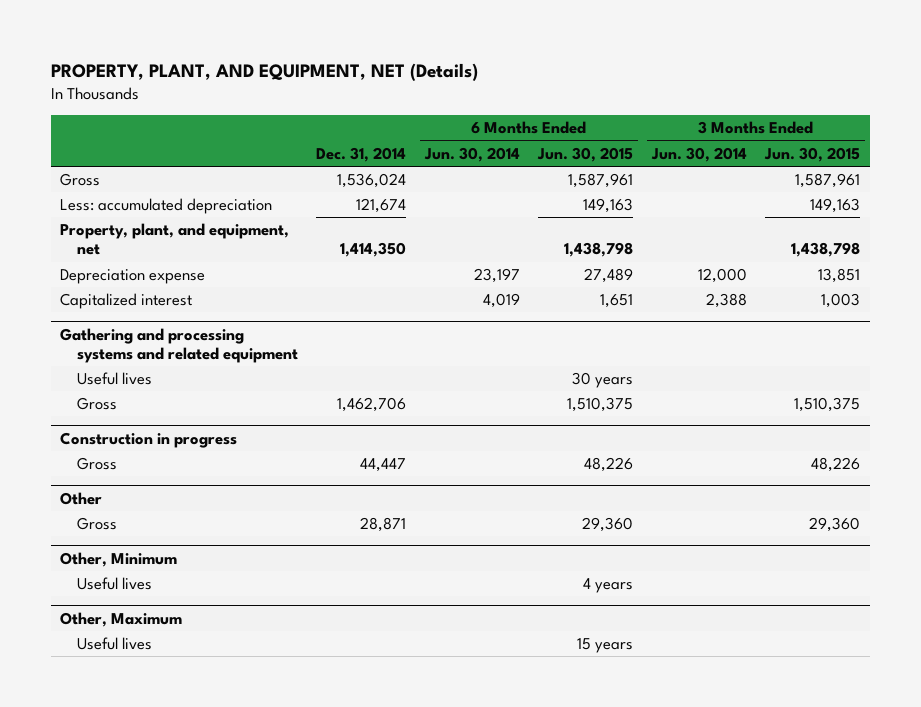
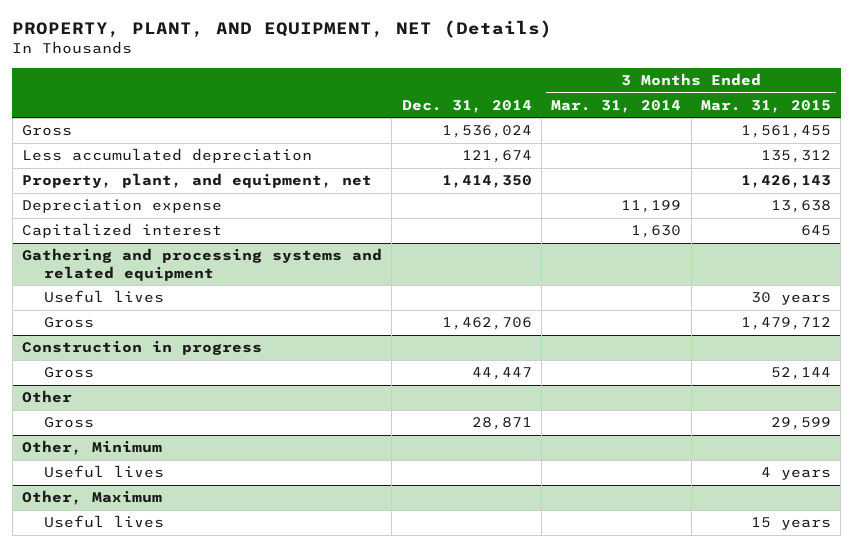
- | Dec. 31, 2014 | 6 Months Ended Jun. 30, 2014 | 6 Months Ended Jun. 30, 2015 | 3 Months Ended Jun. 30, 2014 | 3 Months Ended Jun. 30, 2015
+ | Dec. 31, 2014 | 3 Months Ended Mar. 31, 2014 | 3 Months Ended Mar. 31, 2015
- Less: accumulated depreciation | 121,674 | | 149,163 | | 149,163
+ Less accumulated depreciation | 121,674 | | 135,312

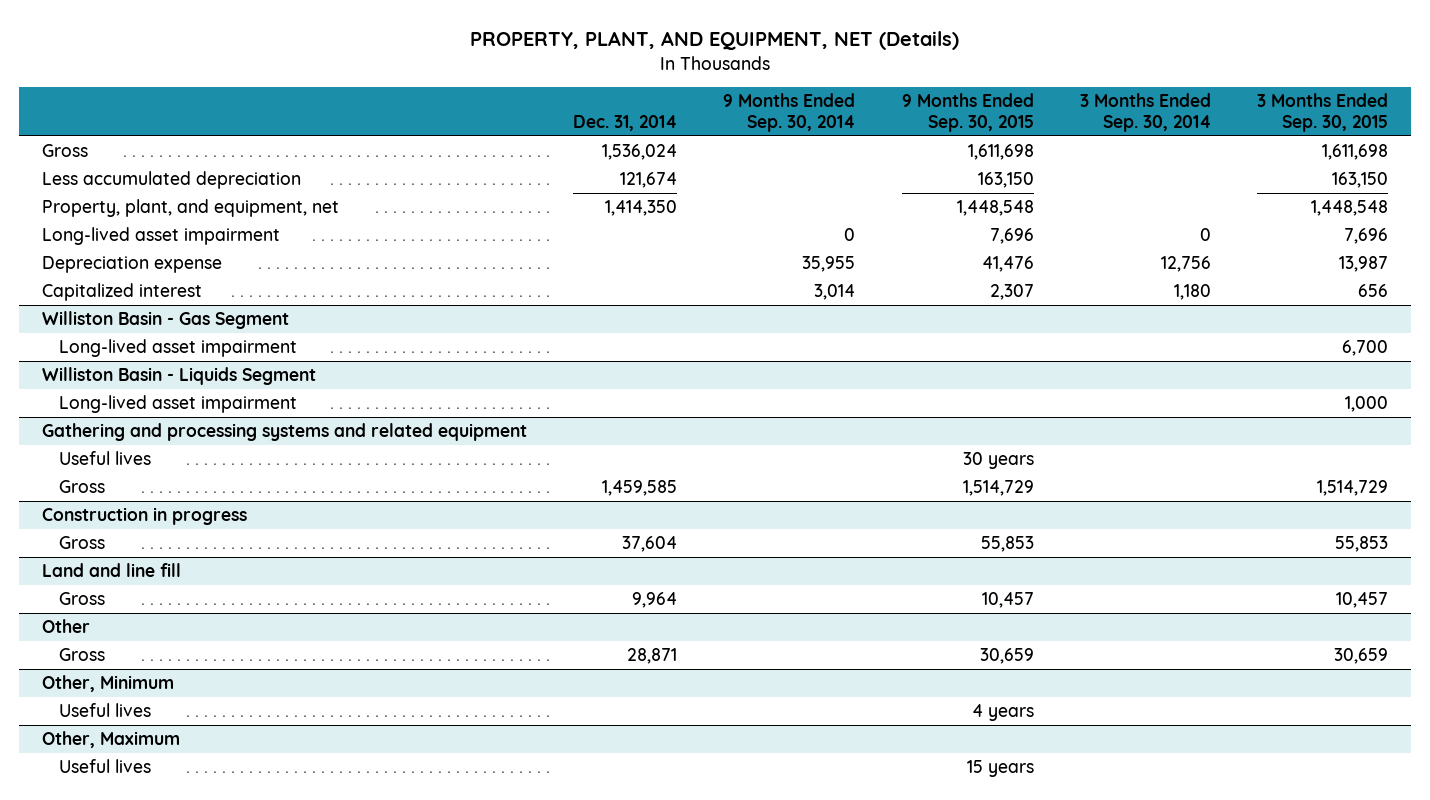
- | Dec. 31, 2014 | 3 Months Ended Mar. 31, 2014 | 3 Months Ended Mar. 31, 2015
+ | Dec. 31, 2014 | 9 Months Ended Sep. 30, 2014 | 9 Months Ended Sep. 30, 2015 | 3 Months Ended Sep. 30, 2014 | 3 Months Ended Sep. 30, 2015
+ Long-lived asset impairment | | 0 | 7,696 | 0 | 7,696
+ Williston Basin - Gas Segment
+ Long-lived asset impairment | | | | | 6,700
+ Williston Basin - Liquids Segment
+ Long-lived asset impairment | | | | | 1,000
@ Gathering and processing systems and related equipment
- Gross | 1,462,706 | | 1,479,712
+ Gross | 1,459,585 | | 1,514,729 | | 1,514,729
@ Construction in progress
- Gross | 44,447 | | 52,144
+ Gross | 37,604 | | 55,853 | | 55,853
+ Land and line fill
+ Gross | 9,964 | | 10,457 | | 10,457

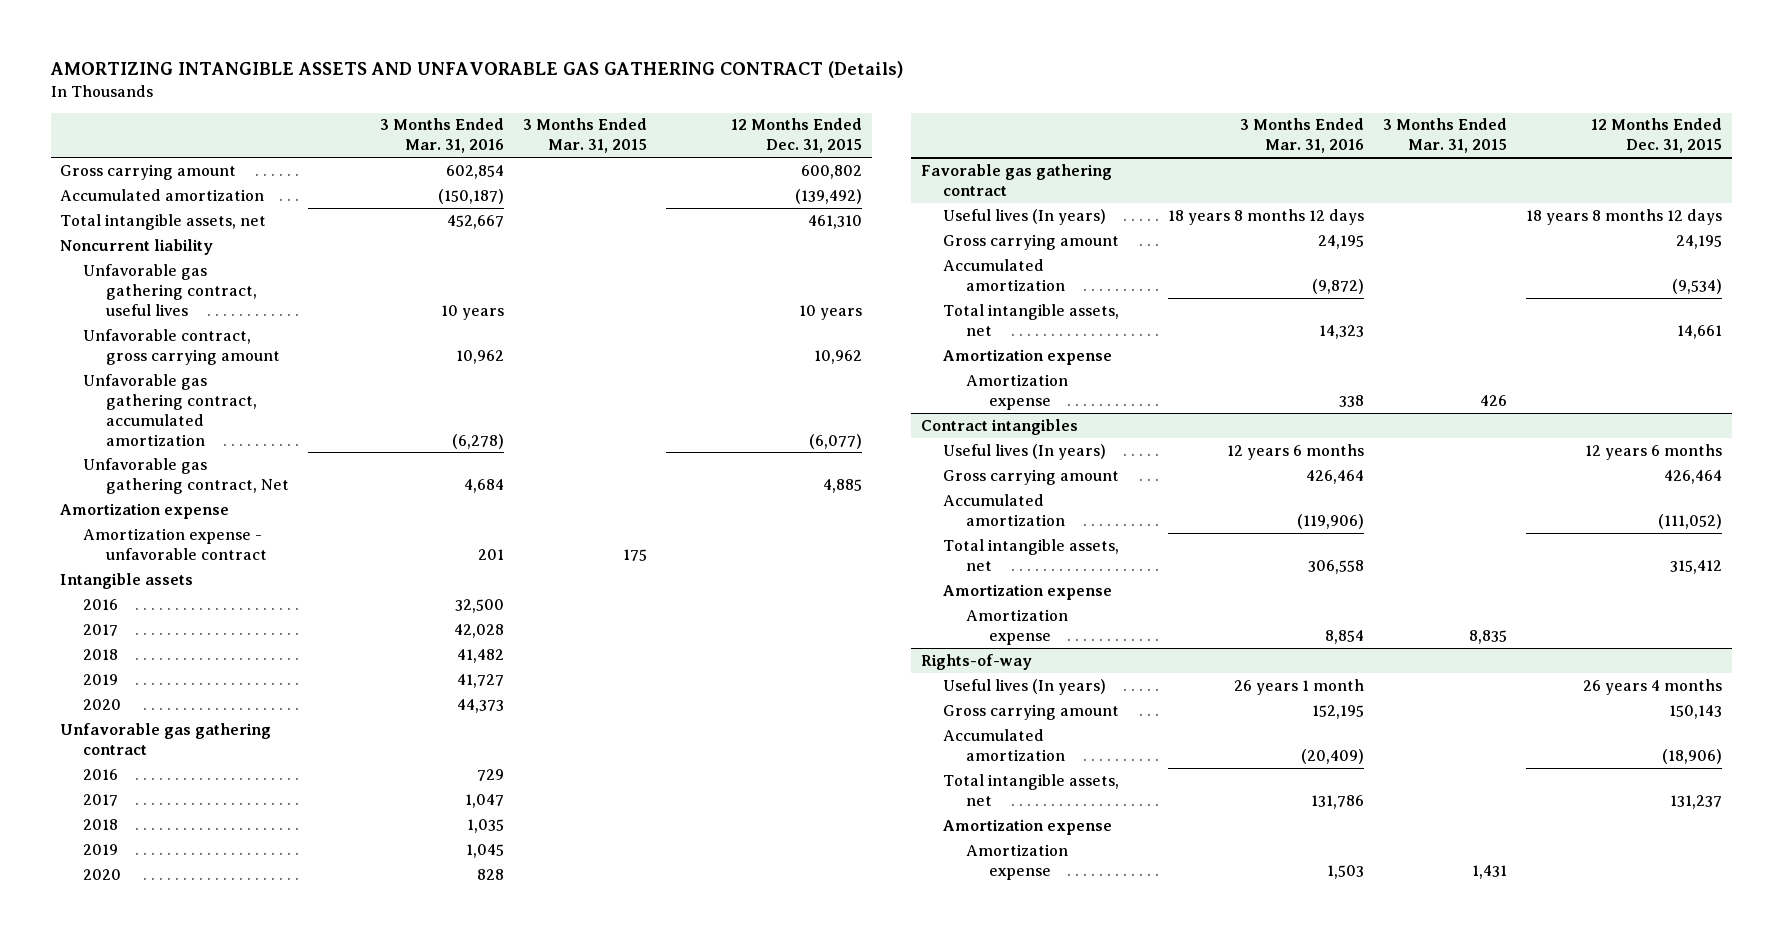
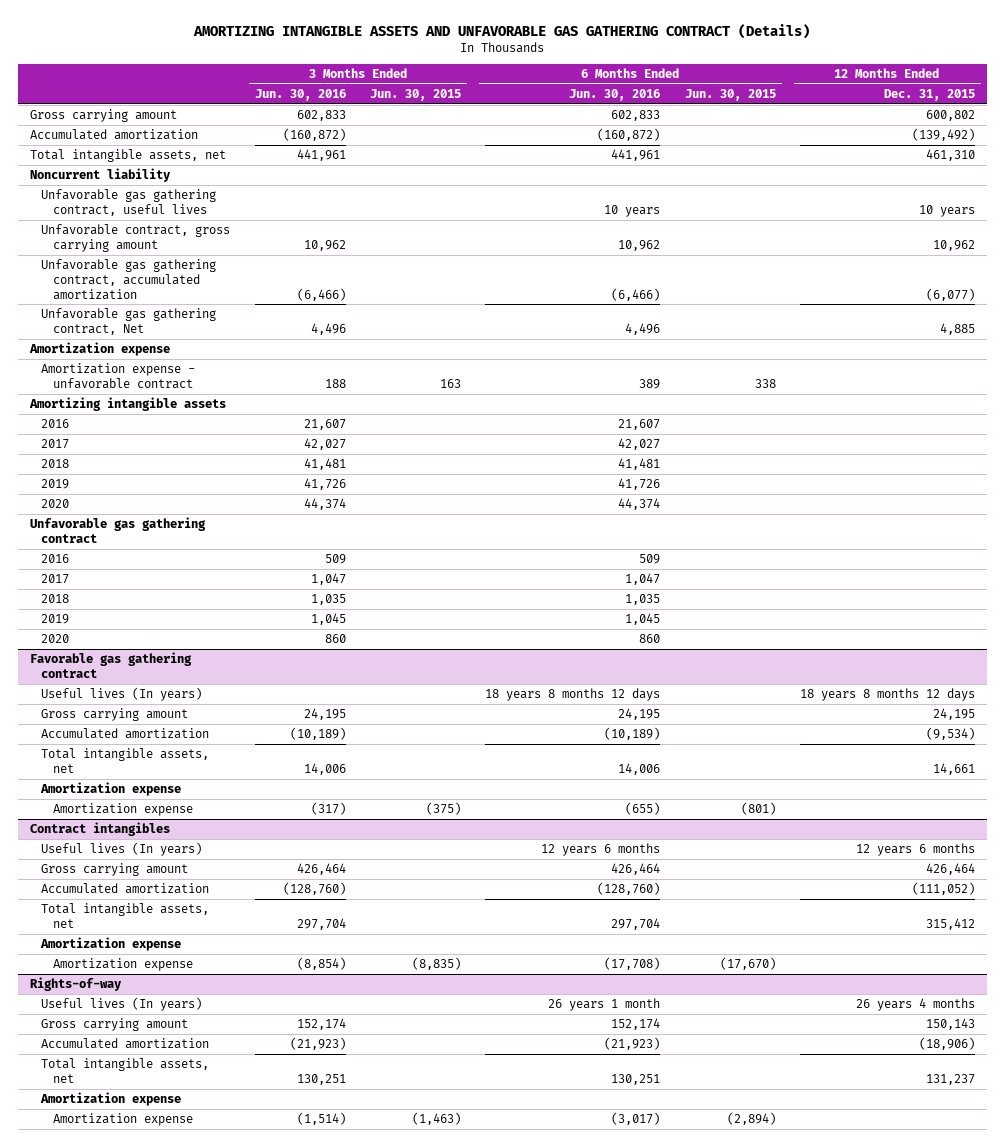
- | 3 Months Ended Mar. 31, 2016 | 3 Months Ended Mar. 31, 2015 | 12 Months Ended Dec. 31, 2015
+ | 3 Months Ended Jun. 30, 2016 | 3 Months Ended Jun. 30, 2015 | 6 Months Ended Jun. 30, 2016 | 6 Months Ended Jun. 30, 2015 | 12 Months Ended Dec. 31, 2015
- Intangible assets
+ Amortizing intangible assets

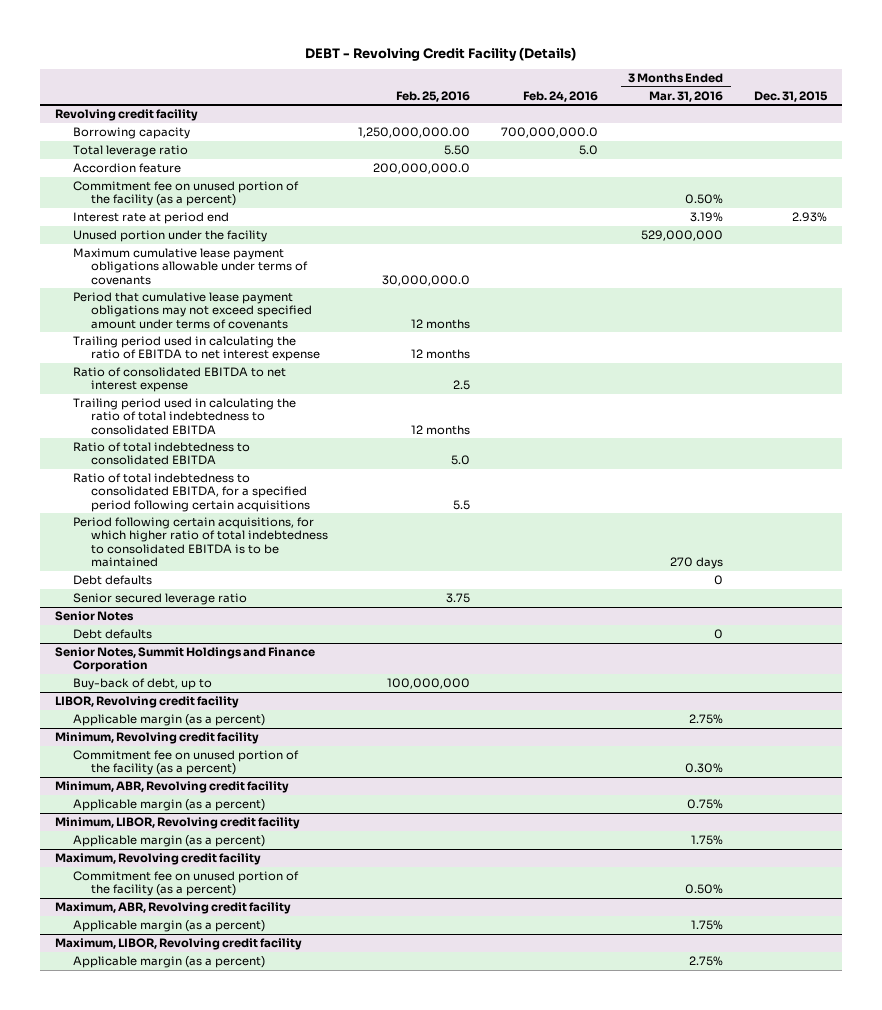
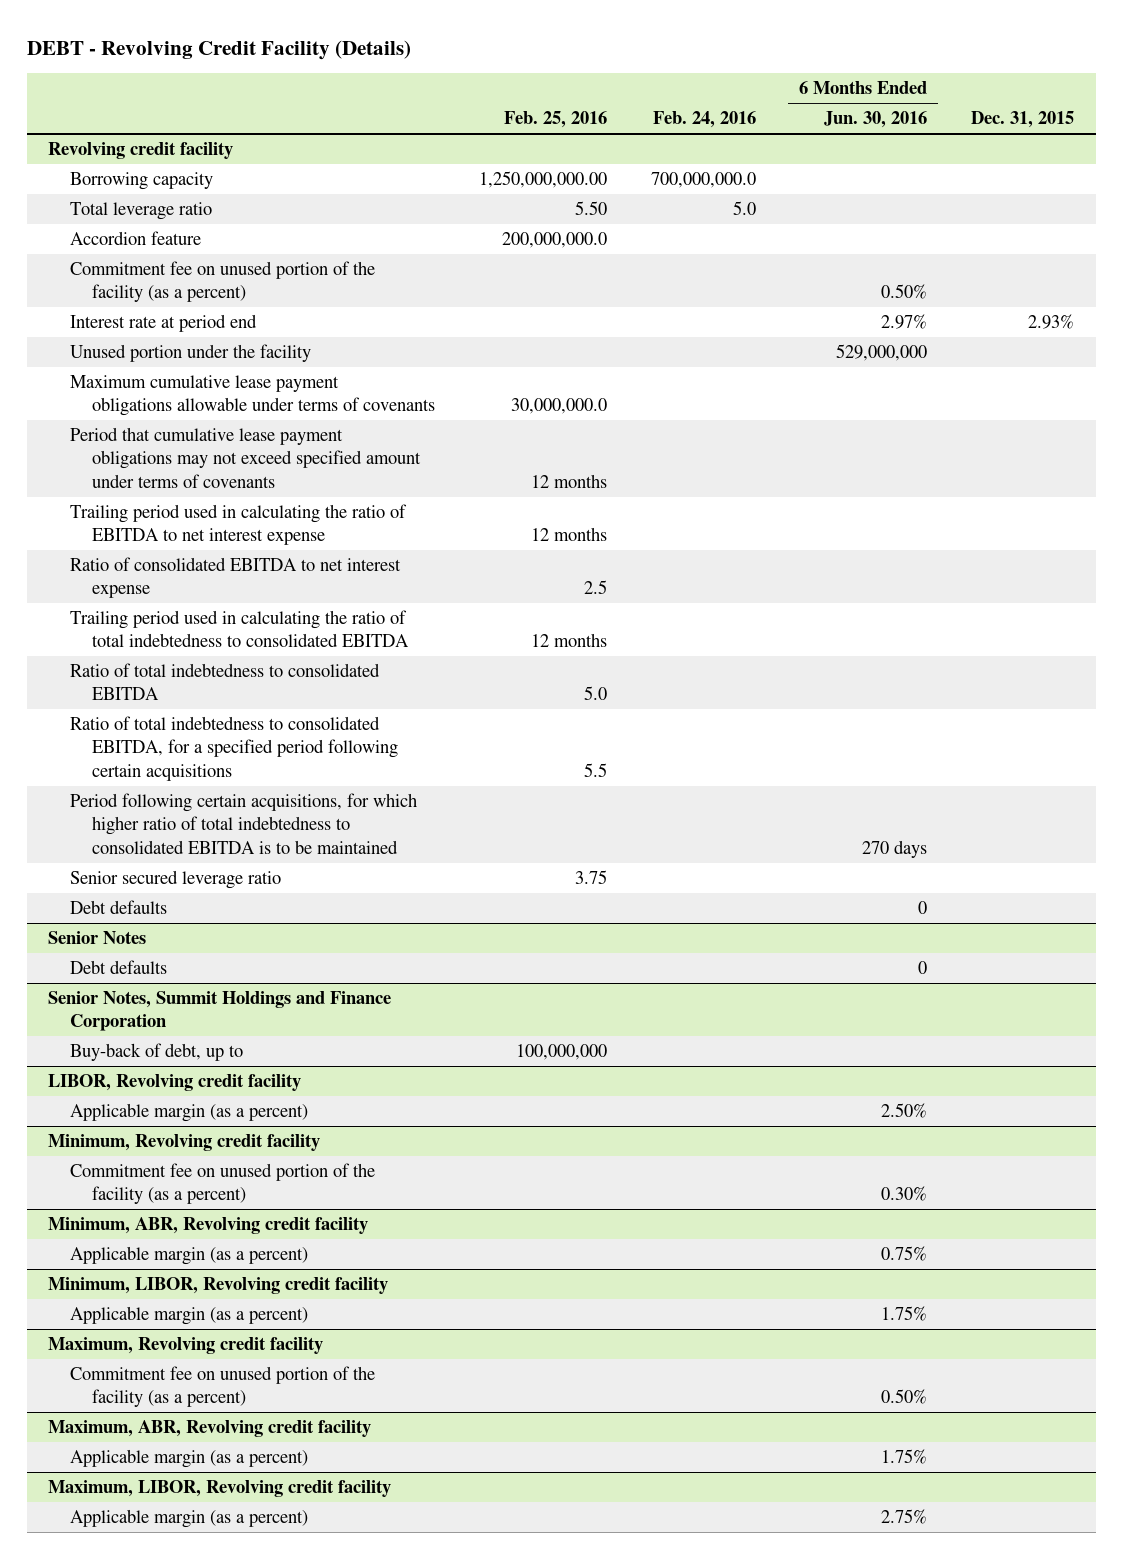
- | Feb. 25, 2016 | Feb. 24, 2016 | 3 Months Ended Mar. 31, 2016 | Dec. 31, 2015
+ | Feb. 25, 2016 | Feb. 24, 2016 | 6 Months Ended Jun. 30, 2016 | Dec. 31, 2015
@ Revolving credit facility
moved down: Debt defaults | | | 0 |

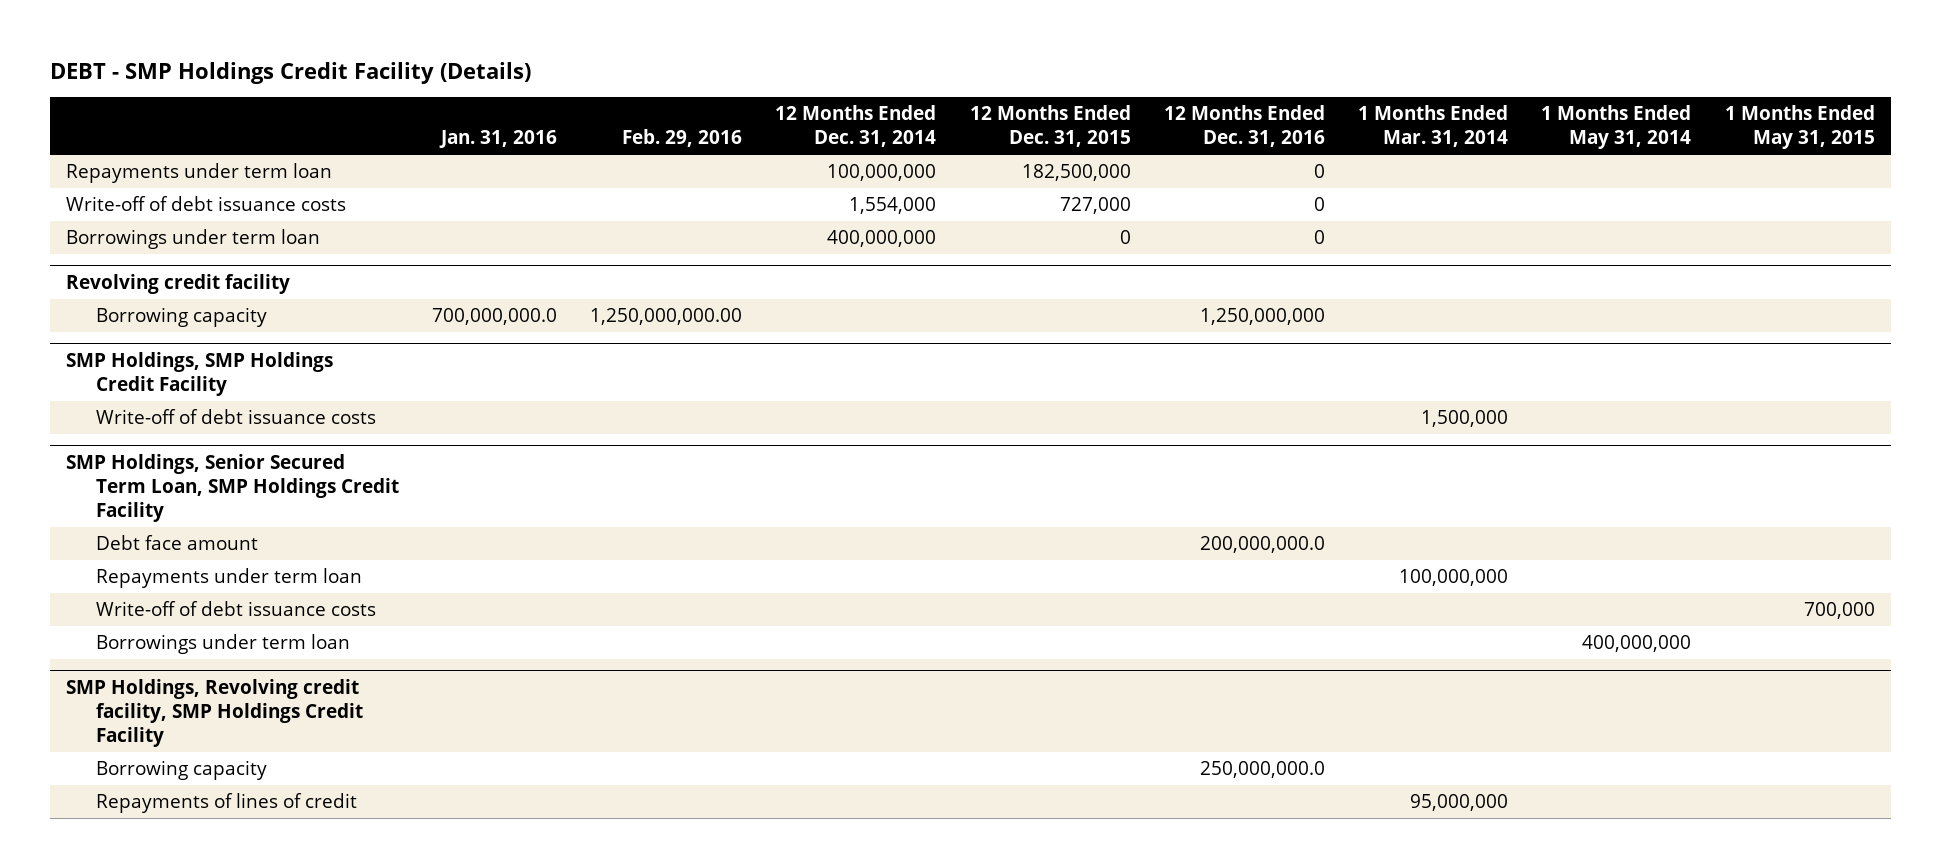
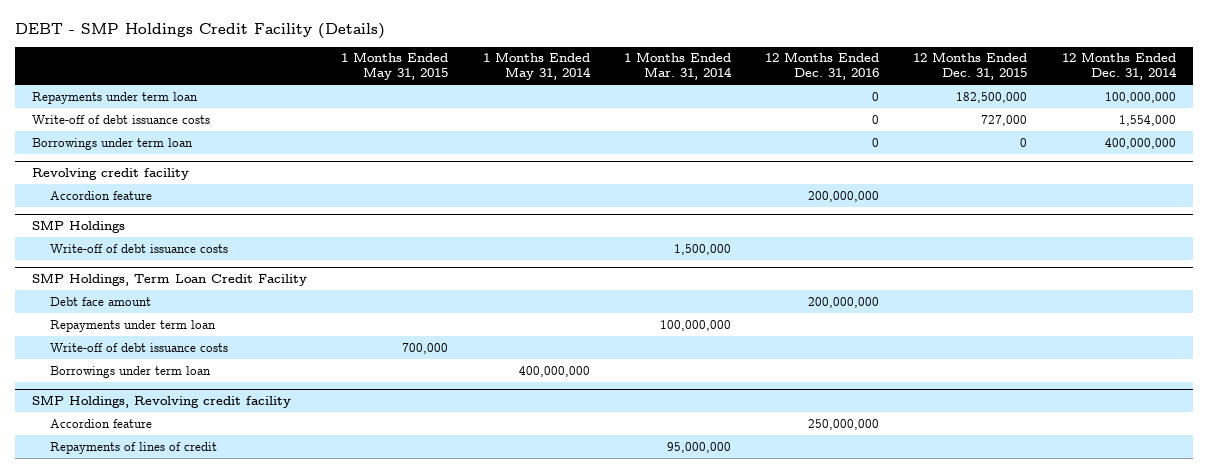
- | Jan. 31, 2016 | Feb. 29, 2016 | 12 Months Ended Dec. 31, 2014 | 12 Months Ended Dec. 31, 2015 | 12 Months Ended Dec. 31, 2016 | 1 Months Ended Mar. 31, 2014 | 1 Months Ended May 31, 2014 | 1 Months Ended May 31, 2015
+ | 1 Months Ended May 31, 2015 | 1 Months Ended May 31, 2014 | 1 Months Ended Mar. 31, 2014 | 12 Months Ended Dec. 31, 2016 | 12 Months Ended Dec. 31, 2015 | 12 Months Ended Dec. 31, 2014
@ Revolving credit facility
- Borrowing capacity | 700,000,000.0 | 1,250,000,000.00 | | | 1,250,000,000 | | |
- SMP Holdings, SMP Holdings Credit Facility
@ Revolving credit facility
+ Accordion feature | | | | 200,000,000 | |
+ SMP Holdings
- SMP Holdings, Senior Secured Term Loan, SMP Holdings Credit Facility
- Debt face amount | | | | | 200,000,000.0 | | |
+ SMP Holdings, Term Loan Credit Facility
+ Debt face amount | | | | 200,000,000 | |
- SMP Holdings, Revolving credit facility, SMP Holdings Credit Facility
- Borrowing capacity | | | | | 250,000,000.0 | | |
+ SMP Holdings, Revolving credit facility
+ Accordion feature | | | | 250,000,000 | |

